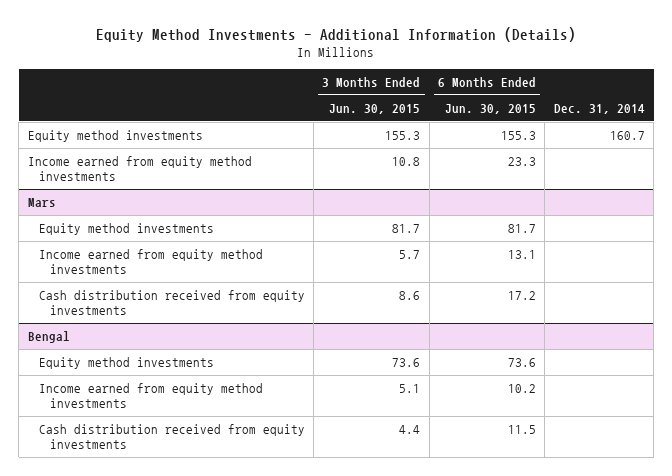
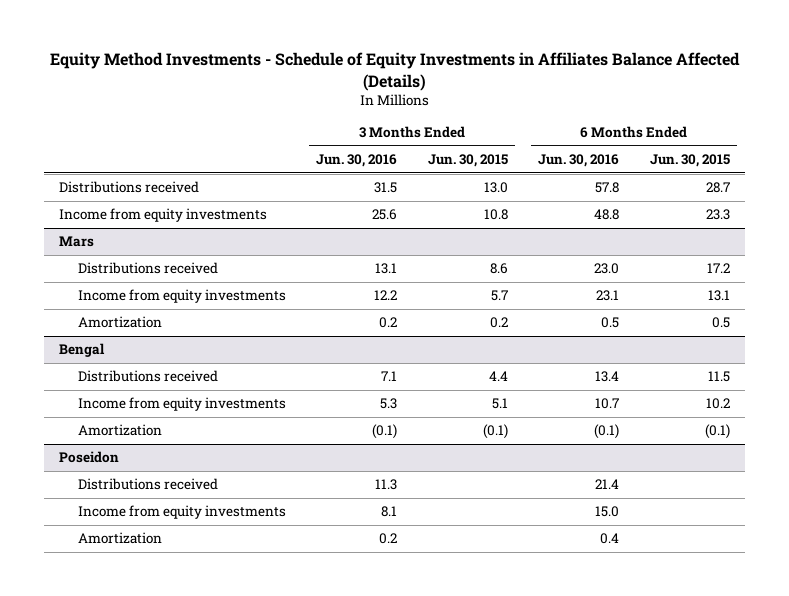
- Equity Method Investments - Additional Information (Details)
+ Equity Method Investments - Schedule of Equity Investments in Affiliates Balance Affected (Details)
- | 3 Months Ended Jun. 30, 2015 | 6 Months Ended Jun. 30, 2015 | Dec. 31, 2014
+ | 3 Months Ended Jun. 30, 2016 | 3 Months Ended Jun. 30, 2015 | 6 Months Ended Jun. 30, 2016 | 6 Months Ended Jun. 30, 2015
- Equity method investments | 155.3 | 155.3 | 160.7
- Income earned from equity method investments | 10.8 | 23.3 |
+ Distributions received | 31.5 | 13.0 | 57.8 | 28.7
+ Income from equity investments | 25.6 | 10.8 | 48.8 | 23.3
@ Mars
- Equity method investments | 81.7 | 81.7 |
- Income earned from equity method investments | 5.7 | 13.1 |
- Cash distribution received from equity investments | 8.6 | 17.2 |
+ Distributions received | 13.1 | 8.6 | 23.0 | 17.2
+ Income from equity investments | 12.2 | 5.7 | 23.1 | 13.1
+ Amortization | 0.2 | 0.2 | 0.5 | 0.5
@ Bengal
- Equity method investments | 73.6 | 73.6 |
- Income earned from equity method investments | 5.1 | 10.2 |
- Cash distribution received from equity investments | 4.4 | 11.5 |
+ Distributions received | 7.1 | 4.4 | 13.4 | 11.5
+ Income from equity investments | 5.3 | 5.1 | 10.7 | 10.2
+ Amortization | (0.1) | (0.1) | (0.1) | (0.1)
+ Poseidon
+ Distributions received | 11.3 | | 21.4 |
+ Income from equity investments | 8.1 | | 15.0 |
+ Amortization | 0.2 | | 0.4 |

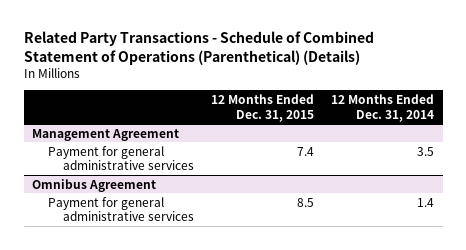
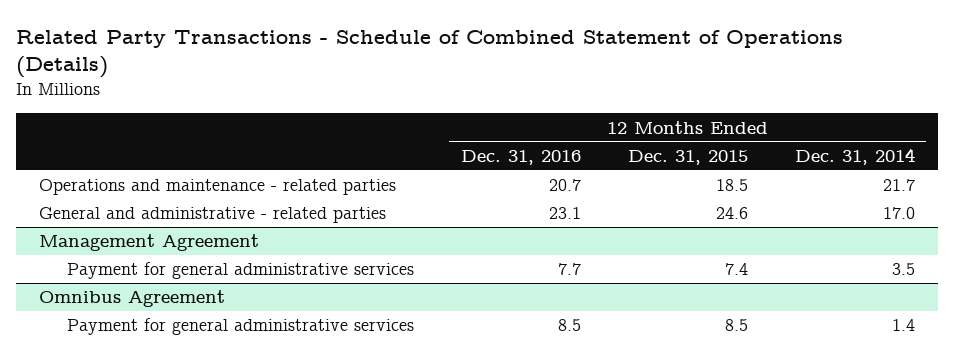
- Related Party Transactions - Schedule of Combined Statement of Operations (Parenthetical) (Details)
+ Related Party Transactions - Schedule of Combined Statement of Operations (Details)
- | 12 Months Ended Dec. 31, 2015 | 12 Months Ended Dec. 31, 2014
+ | 12 Months Ended Dec. 31, 2016 | 12 Months Ended Dec. 31, 2015 | 12 Months Ended Dec. 31, 2014
+ Operations and maintenance - related parties | 20.7 | 18.5 | 21.7
+ General and administrative - related parties | 23.1 | 24.6 | 17.0

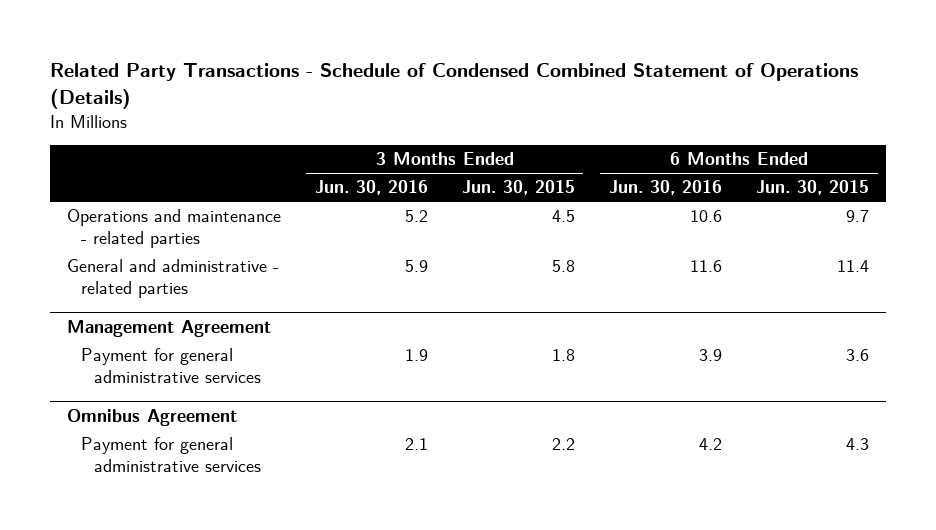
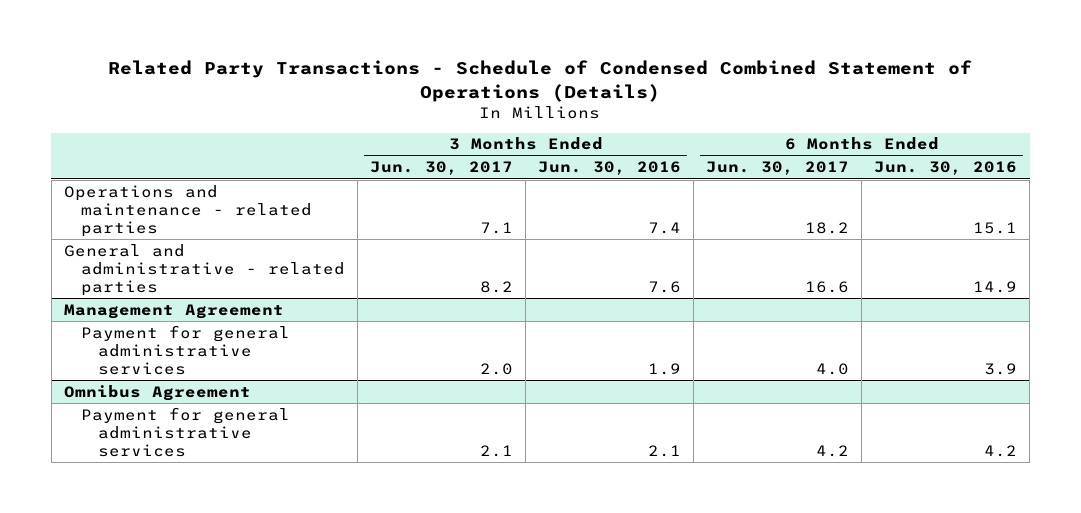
- | 3 Months Ended Jun. 30, 2016 | 3 Months Ended Jun. 30, 2015 | 6 Months Ended Jun. 30, 2016 | 6 Months Ended Jun. 30, 2015
+ | 3 Months Ended Jun. 30, 2017 | 3 Months Ended Jun. 30, 2016 | 6 Months Ended Jun. 30, 2017 | 6 Months Ended Jun. 30, 2016
- Operations and maintenance - related parties | 5.2 | 4.5 | 10.6 | 9.7
- General and administrative - related parties | 5.9 | 5.8 | 11.6 | 11.4
+ Operations and maintenance - related parties | 7.1 | 7.4 | 18.2 | 15.1
+ General and administrative - related parties | 8.2 | 7.6 | 16.6 | 14.9

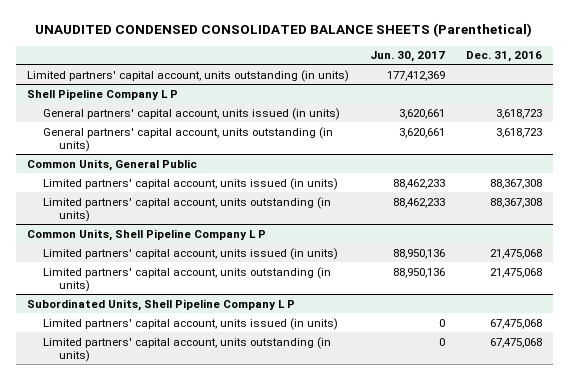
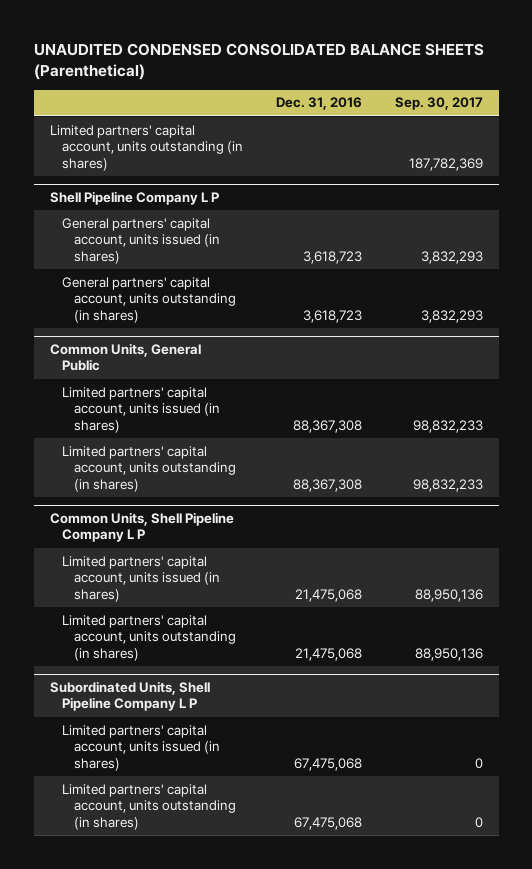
- | Jun. 30, 2017 | Dec. 31, 2016
+ | Dec. 31, 2016 | Sep. 30, 2017
- Limited partners' capital account, units outstanding (in units) | 177,412,369 |
+ Limited partners' capital account, units outstanding (in shares) | | 187,782,369
@ Shell Pipeline Company L P
- General partners' capital account, units issued (in units) | 3,620,661 | 3,618,723
- General partners' capital account, units outstanding (in units) | 3,620,661 | 3,618,723
+ General partners' capital account, units issued (in shares) | 3,618,723 | 3,832,293
+ General partners' capital account, units outstanding (in shares) | 3,618,723 | 3,832,293
@ Common Units, General Public
- Limited partners' capital account, units issued (in units) | 88,462,233 | 88,367,308
- Limited partners' capital account, units outstanding (in units) | 88,462,233 | 88,367,308
+ Limited partners' capital account, units issued (in shares) | 88,367,308 | 98,832,233
+ Limited partners' capital account, units outstanding (in shares) | 88,367,308 | 98,832,233
@ Common Units, Shell Pipeline Company L P
- Limited partners' capital account, units issued (in units) | 88,950,136 | 21,475,068
- Limited partners' capital account, units outstanding (in units) | 88,950,136 | 21,475,068
+ Limited partners' capital account, units issued (in shares) | 21,475,068 | 88,950,136
+ Limited partners' capital account, units outstanding (in shares) | 21,475,068 | 88,950,136
@ Subordinated Units, Shell Pipeline Company L P
- Limited partners' capital account, units issued (in units) | 0 | 67,475,068
- Limited partners' capital account, units outstanding (in units) | 0 | 67,475,068
+ Limited partners' capital account, units issued (in shares) | 67,475,068 | 0
+ Limited partners' capital account, units outstanding (in shares) | 67,475,068 | 0

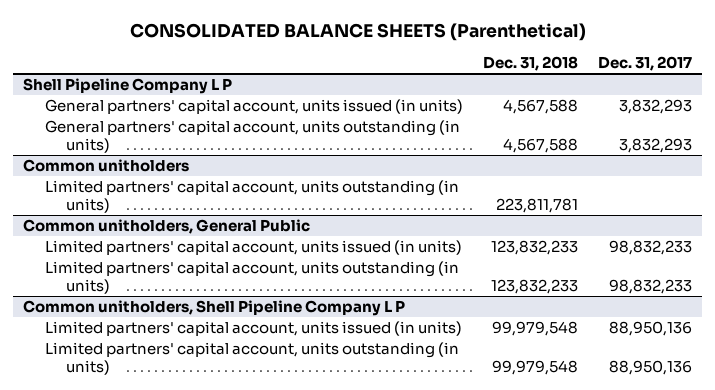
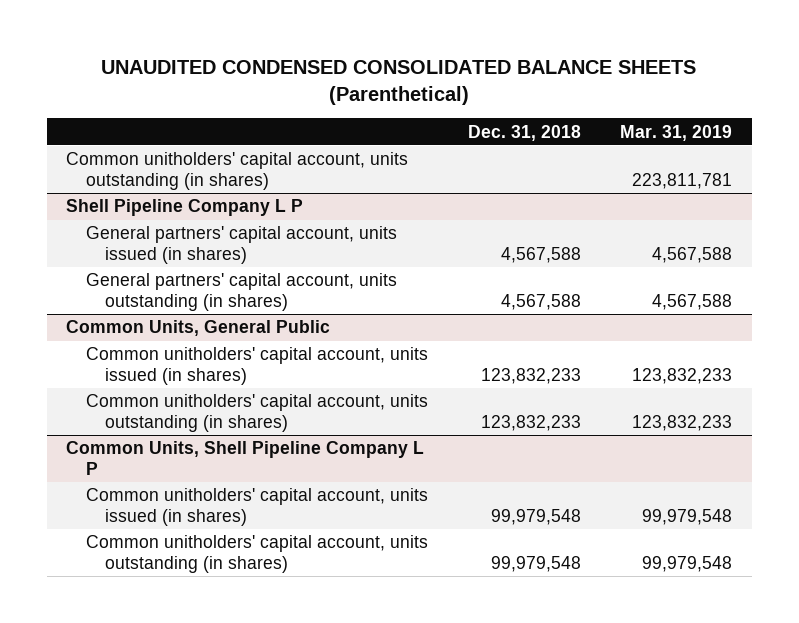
- CONSOLIDATED BALANCE SHEETS (Parenthetical)
+ UNAUDITED CONDENSED CONSOLIDATED BALANCE SHEETS (Parenthetical)
- | Dec. 31, 2018 | Dec. 31, 2017
+ | Dec. 31, 2018 | Mar. 31, 2019
+ Common unitholders' capital account, units outstanding (in shares) | | 223,811,781
@ Shell Pipeline Company L P
- General partners' capital account, units issued (in units) | 4,567,588 | 3,832,293
- General partners' capital account, units outstanding (in units) | 4,567,588 | 3,832,293
- Common unitholders
- Limited partners' capital account, units outstanding (in units) | 223,811,781 |
- Common unitholders, General Public
- Limited partners' capital account, units issued (in units) | 123,832,233 | 98,832,233
- Limited partners' capital account, units outstanding (in units) | 123,832,233 | 98,832,233
- Common unitholders, Shell Pipeline Company L P
- Limited partners' capital account, units issued (in units) | 99,979,548 | 88,950,136
- Limited partners' capital account, units outstanding (in units) | 99,979,548 | 88,950,136
@ Shell Pipeline Company L P
+ General partners' capital account, units issued (in shares) | 4,567,588 | 4,567,588
+ General partners' capital account, units outstanding (in shares) | 4,567,588 | 4,567,588
+ Common Units, General Public
+ Common unitholders' capital account, units issued (in shares) | 123,832,233 | 123,832,233
+ Common unitholders' capital account, units outstanding (in shares) | 123,832,233 | 123,832,233
+ Common Units, Shell Pipeline Company L P
+ Common unitholders' capital account, units issued (in shares) | 99,979,548 | 99,979,548
+ Common unitholders' capital account, units outstanding (in shares) | 99,979,548 | 99,979,548

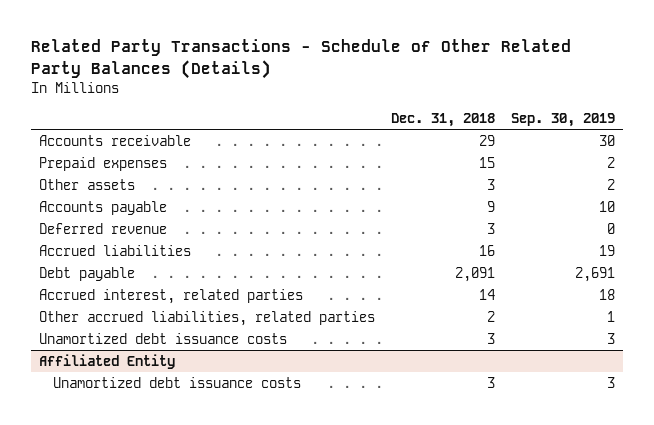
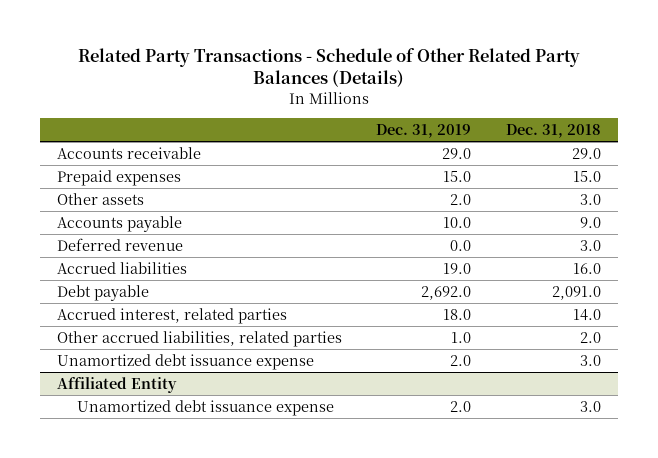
- | Dec. 31, 2018 | Sep. 30, 2019
+ | Dec. 31, 2019 | Dec. 31, 2018
- Accounts receivable | 29 | 30
- Prepaid expenses | 15 | 2
- Other assets | 3 | 2
- Accounts payable | 9 | 10
- Deferred revenue | 3 | 0
- Accrued liabilities | 16 | 19
- Debt payable | 2,091 | 2,691
- Accrued interest, related parties | 14 | 18
- Other accrued liabilities, related parties | 2 | 1
- Unamortized debt issuance costs | 3 | 3
+ Accounts receivable | 29.0 | 29.0
+ Prepaid expenses | 15.0 | 15.0
+ Other assets | 2.0 | 3.0
+ Accounts payable | 10.0 | 9.0
+ Deferred revenue | 0.0 | 3.0
+ Accrued liabilities | 19.0 | 16.0
+ Debt payable | 2,692.0 | 2,091.0
+ Accrued interest, related parties | 18.0 | 14.0
+ Other accrued liabilities, related parties | 1.0 | 2.0
+ Unamortized debt issuance expense | 2.0 | 3.0
@ Affiliated Entity
- Unamortized debt issuance costs | 3 | 3
+ Unamortized debt issuance expense | 2.0 | 3.0

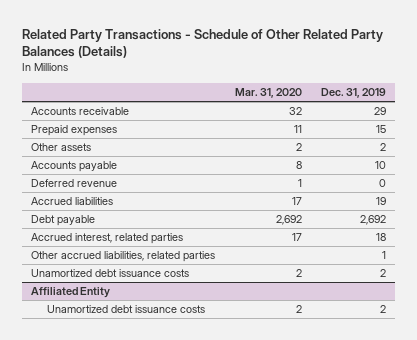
- | Dec. 31, 2019 | Dec. 31, 2018
+ | Mar. 31, 2020 | Dec. 31, 2019
- Accounts receivable | 29.0 | 29.0
- Prepaid expenses | 15.0 | 15.0
- Other assets | 2.0 | 3.0
- Accounts payable | 10.0 | 9.0
- Deferred revenue | 0.0 | 3.0
- Accrued liabilities | 19.0 | 16.0
- Debt payable | 2,692.0 | 2,091.0
- Accrued interest, related parties | 18.0 | 14.0
- Other accrued liabilities, related parties | 1.0 | 2.0
- Unamortized debt issuance expense | 2.0 | 3.0
+ Accounts receivable | 32 | 29
+ Prepaid expenses | 11 | 15
+ Other assets | 2 | 2
+ Accounts payable | 8 | 10
+ Deferred revenue | 1 | 0
+ Accrued liabilities | 17 | 19
+ Debt payable | 2,692 | 2,692
+ Accrued interest, related parties | 17 | 18
+ Other accrued liabilities, related parties | | 1
+ Unamortized debt issuance costs | 2 | 2
@ Affiliated Entity
- Unamortized debt issuance expense | 2.0 | 3.0
+ Unamortized debt issuance costs | 2 | 2

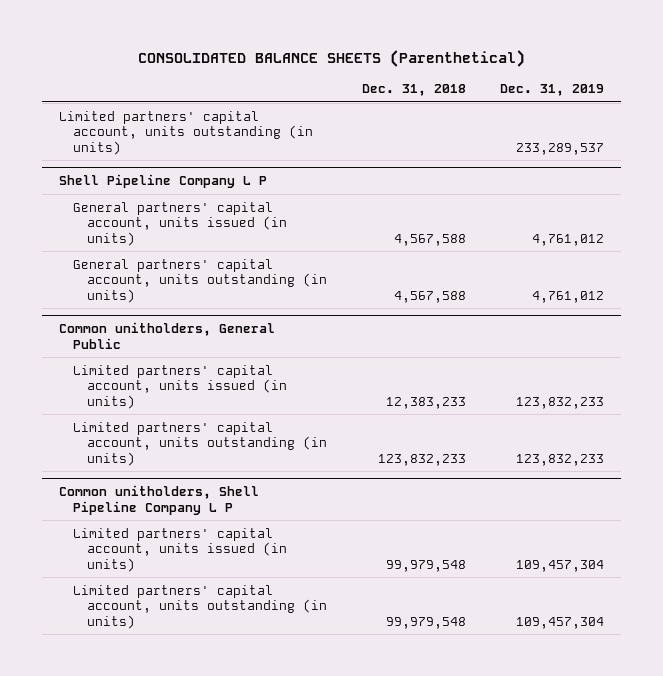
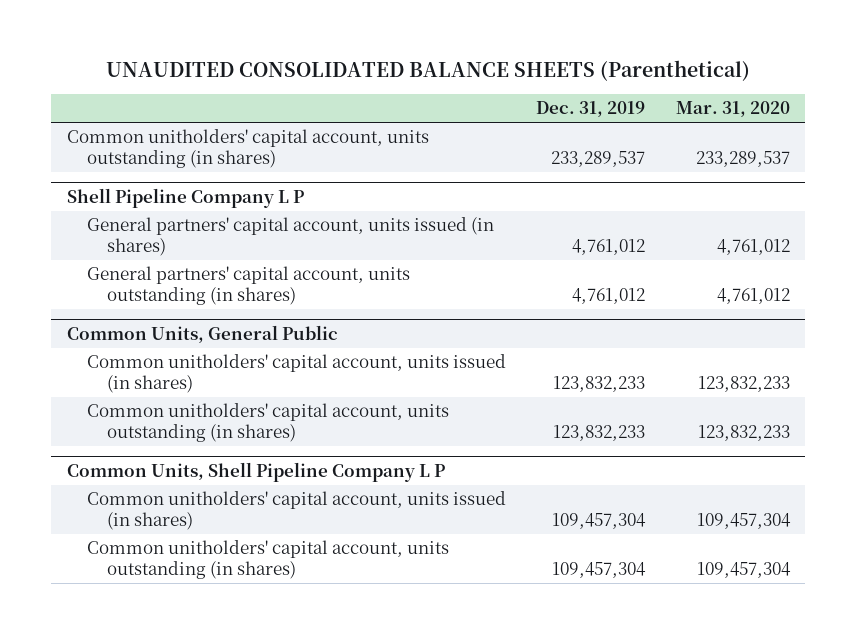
- CONSOLIDATED BALANCE SHEETS (Parenthetical)
+ UNAUDITED CONSOLIDATED BALANCE SHEETS (Parenthetical)
- | Dec. 31, 2018 | Dec. 31, 2019
+ | Dec. 31, 2019 | Mar. 31, 2020
- Limited partners' capital account, units outstanding (in units) | | 233,289,537
+ Common unitholders' capital account, units outstanding (in shares) | 233,289,537 | 233,289,537
@ Shell Pipeline Company L P
- General partners' capital account, units issued (in units) | 4,567,588 | 4,761,012
- General partners' capital account, units outstanding (in units) | 4,567,588 | 4,761,012
- Common unitholders, General Public
- Limited partners' capital account, units issued (in units) | 12,383,233 | 123,832,233
- Limited partners' capital account, units outstanding (in units) | 123,832,233 | 123,832,233
- Common unitholders, Shell Pipeline Company L P
- Limited partners' capital account, units issued (in units) | 99,979,548 | 109,457,304
- Limited partners' capital account, units outstanding (in units) | 99,979,548 | 109,457,304
@ Shell Pipeline Company L P
+ General partners' capital account, units issued (in shares) | 4,761,012 | 4,761,012
+ General partners' capital account, units outstanding (in shares) | 4,761,012 | 4,761,012
+ Common Units, General Public
+ Common unitholders' capital account, units issued (in shares) | 123,832,233 | 123,832,233
+ Common unitholders' capital account, units outstanding (in shares) | 123,832,233 | 123,832,233
+ Common Units, Shell Pipeline Company L P
+ Common unitholders' capital account, units issued (in shares) | 109,457,304 | 109,457,304
+ Common unitholders' capital account, units outstanding (in shares) | 109,457,304 | 109,457,304

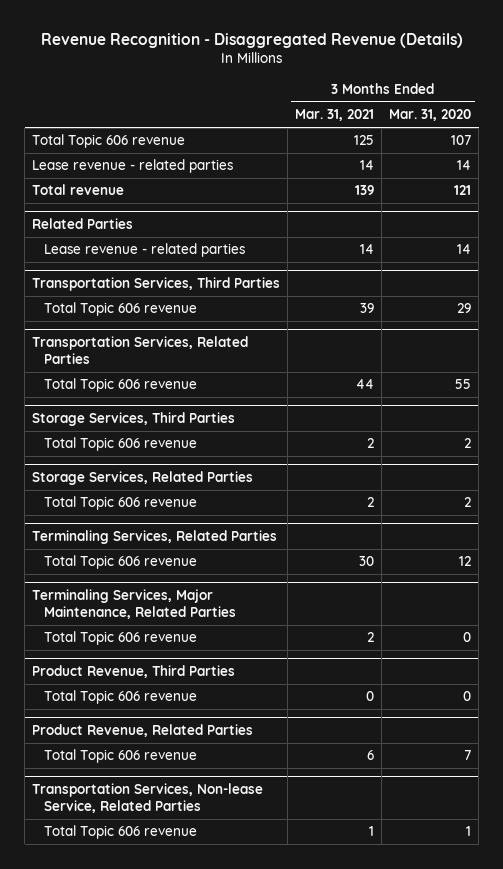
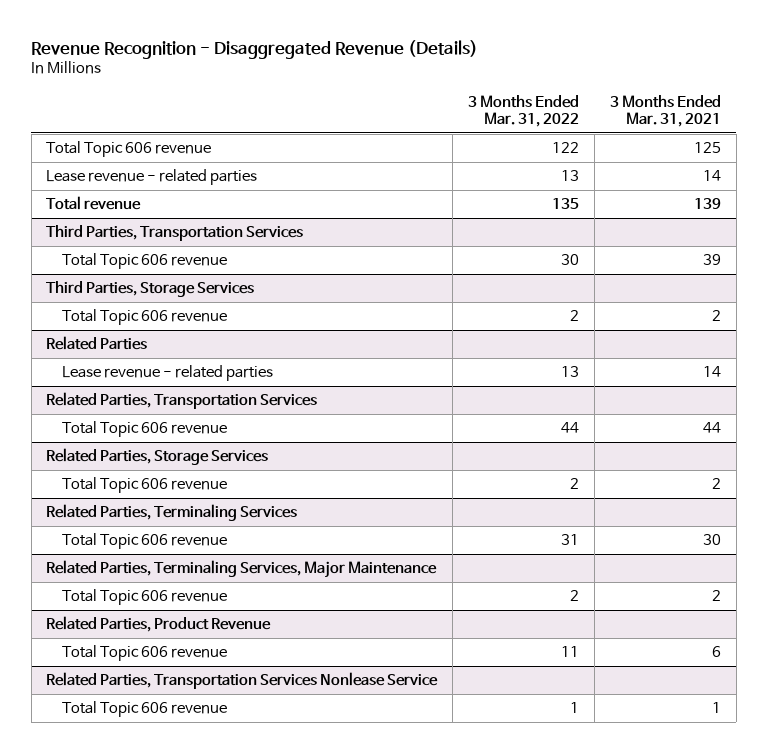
- | 3 Months Ended Mar. 31, 2021 | 3 Months Ended Mar. 31, 2020
+ | 3 Months Ended Mar. 31, 2022 | 3 Months Ended Mar. 31, 2021
+ Third Parties, Transportation Services
+ Total Topic 606 revenue | 30 | 39
+ Third Parties, Storage Services
+ Total Topic 606 revenue | 2 | 2
- Transportation Services, Third Parties
- Total Topic 606 revenue | 39 | 29
- Transportation Services, Related Parties
+ Related Parties, Transportation Services
- Storage Services, Third Parties
- Total Topic 606 revenue | 2 | 2
- Storage Services, Related Parties
+ Related Parties, Storage Services
- Terminaling Services, Related Parties
+ Related Parties, Terminaling Services
- Terminaling Services, Major Maintenance, Related Parties
+ Related Parties, Terminaling Services, Major Maintenance
- Product Revenue, Third Parties
- Total Topic 606 revenue | 0 | 0
- Product Revenue, Related Parties
+ Related Parties, Product Revenue
- Transportation Services, Non-lease Service, Related Parties
+ Related Parties, Transportation Services Nonlease Service

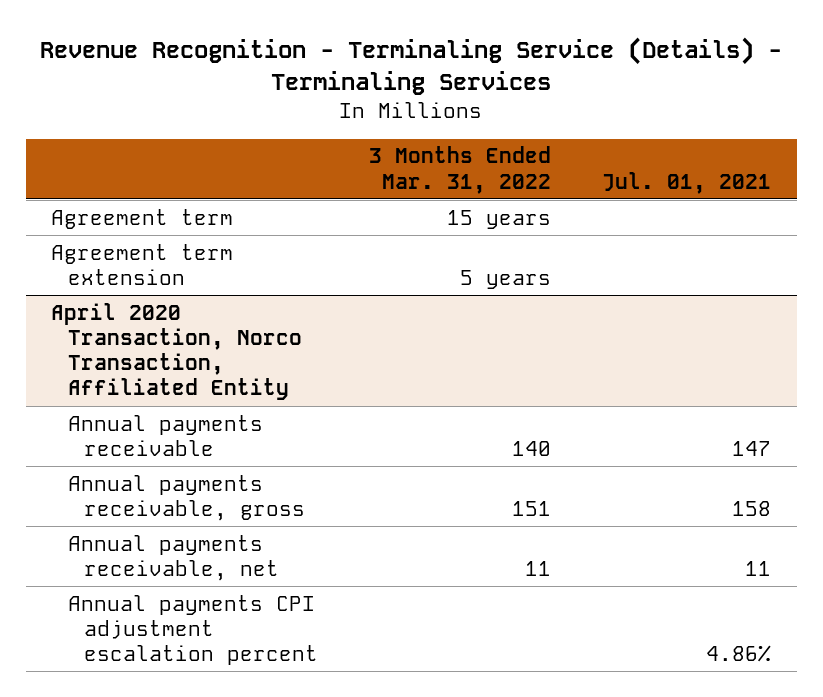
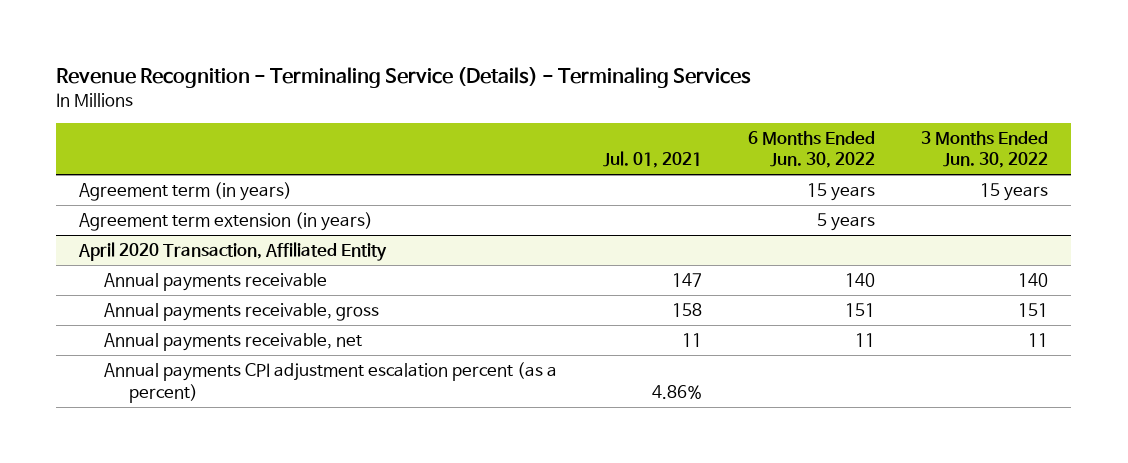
- | 3 Months Ended Mar. 31, 2022 | Jul. 01, 2021
+ | Jul. 01, 2021 | 6 Months Ended Jun. 30, 2022 | 3 Months Ended Jun. 30, 2022
- Agreement term | 15 years |
- Agreement term extension | 5 years |
- April 2020 Transaction, Norco Transaction, Affiliated Entity
+ Agreement term (in years) | | 15 years | 15 years
+ Agreement term extension (in years) | | 5 years |
+ April 2020 Transaction, Affiliated Entity
- Annual payments CPI adjustment escalation percent | | 4.86%
+ Annual payments CPI adjustment escalation percent (as a percent) | 4.86% | |

